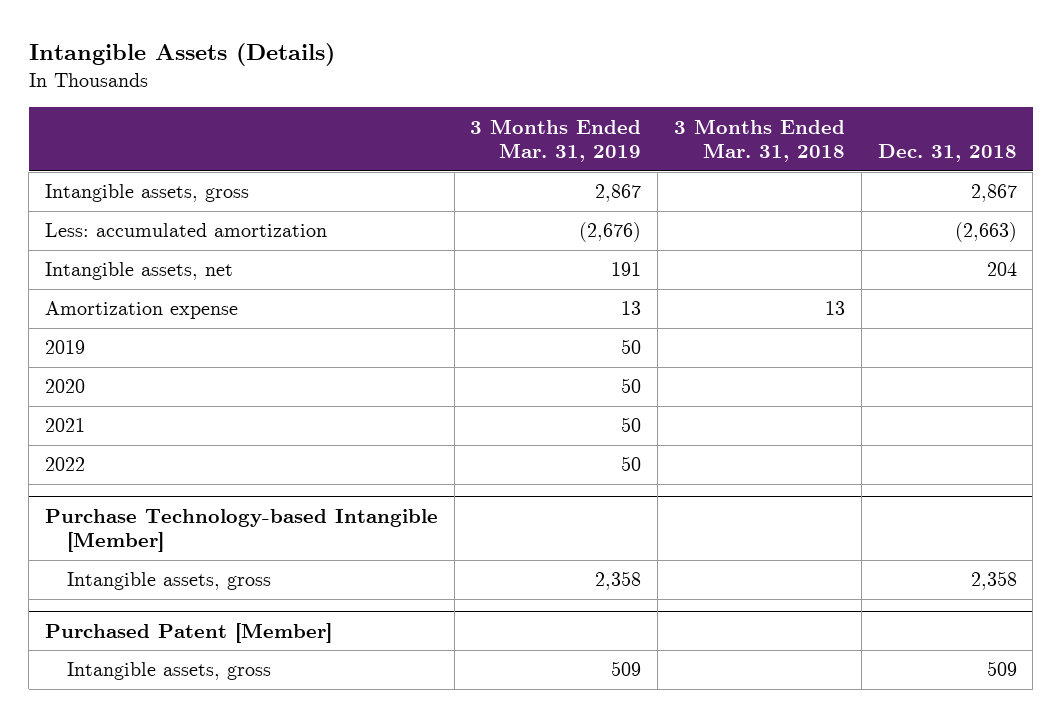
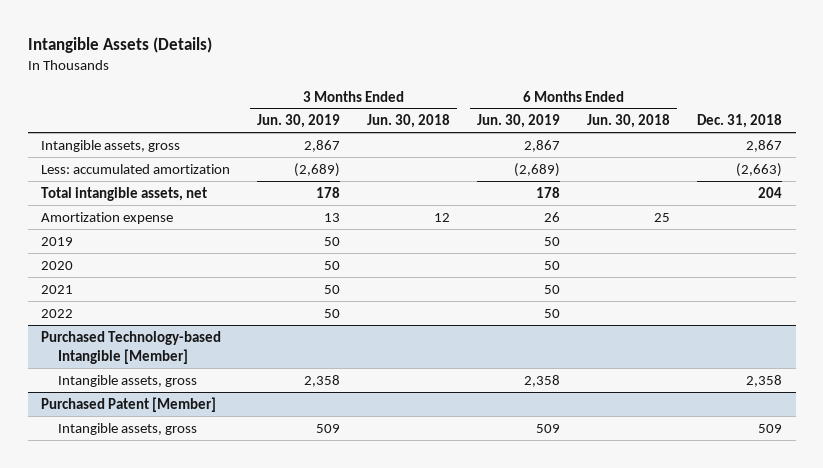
- | 3 Months Ended Mar. 31, 2019 | 3 Months Ended Mar. 31, 2018 | Dec. 31, 2018
+ | 3 Months Ended Jun. 30, 2019 | 3 Months Ended Jun. 30, 2018 | 6 Months Ended Jun. 30, 2019 | 6 Months Ended Jun. 30, 2018 | Dec. 31, 2018
- Intangible assets, net | 191 | | 204
+ Total intangible assets, net | 178 | | 178 | | 204
- Purchase Technology-based Intangible [Member]
+ Purchased Technology-based Intangible [Member]

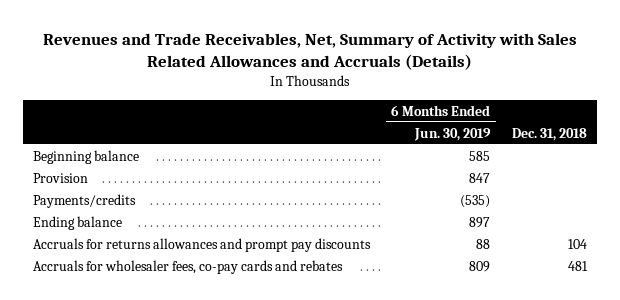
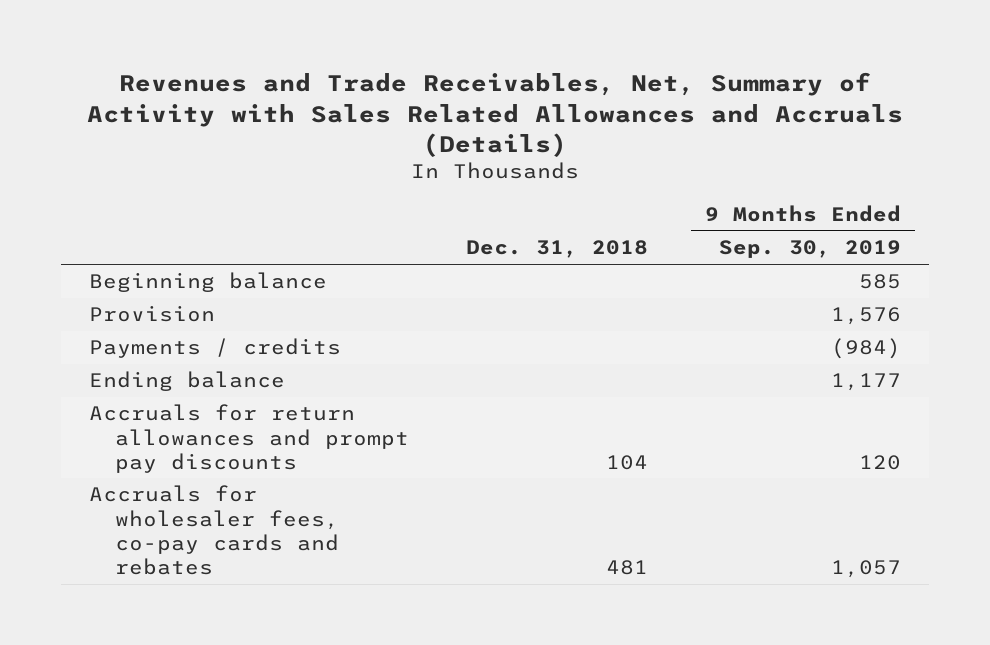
- | 6 Months Ended Jun. 30, 2019 | Dec. 31, 2018
+ | Dec. 31, 2018 | 9 Months Ended Sep. 30, 2019
- Payments/credits | (535) |
+ Payments / credits | | (984)
- Accruals for returns allowances and prompt pay discounts | 88 | 104
+ Accruals for return allowances and prompt pay discounts | 104 | 120

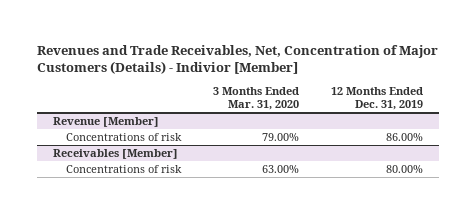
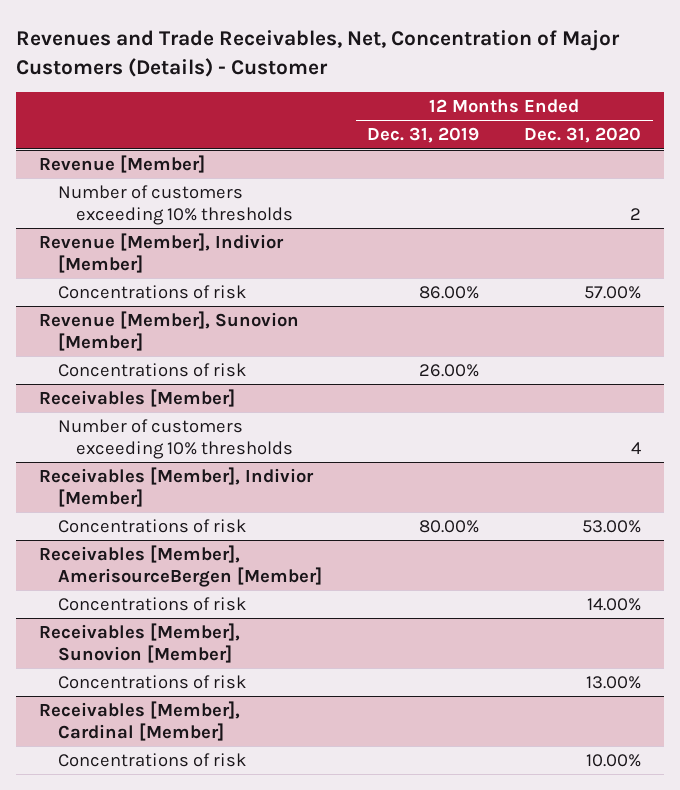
- Revenues and Trade Receivables, Net, Concentration of Major Customers (Details) - Indivior [Member]
+ Revenues and Trade Receivables, Net, Concentration of Major Customers (Details) - Customer
- | 3 Months Ended Mar. 31, 2020 | 12 Months Ended Dec. 31, 2019
+ | 12 Months Ended Dec. 31, 2019 | 12 Months Ended Dec. 31, 2020
@ Revenue [Member]
- Concentrations of risk | 79.00% | 86.00%
+ Number of customers exceeding 10% thresholds | | 2
+ Revenue [Member], Indivior [Member]
+ Concentrations of risk | 86.00% | 57.00%
+ Revenue [Member], Sunovion [Member]
+ Concentrations of risk | 26.00% |
@ Receivables [Member]
- Concentrations of risk | 63.00% | 80.00%
+ Number of customers exceeding 10% thresholds | | 4
+ Receivables [Member], Indivior [Member]
+ Concentrations of risk | 80.00% | 53.00%
+ Receivables [Member], AmerisourceBergen [Member]
+ Concentrations of risk | | 14.00%
+ Receivables [Member], Sunovion [Member]
+ Concentrations of risk | | 13.00%
+ Receivables [Member], Cardinal [Member]
+ Concentrations of risk | | 10.00%

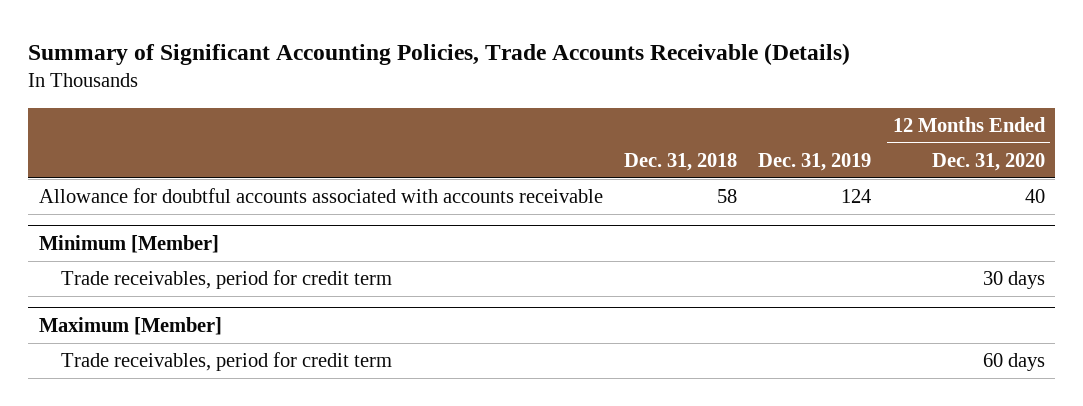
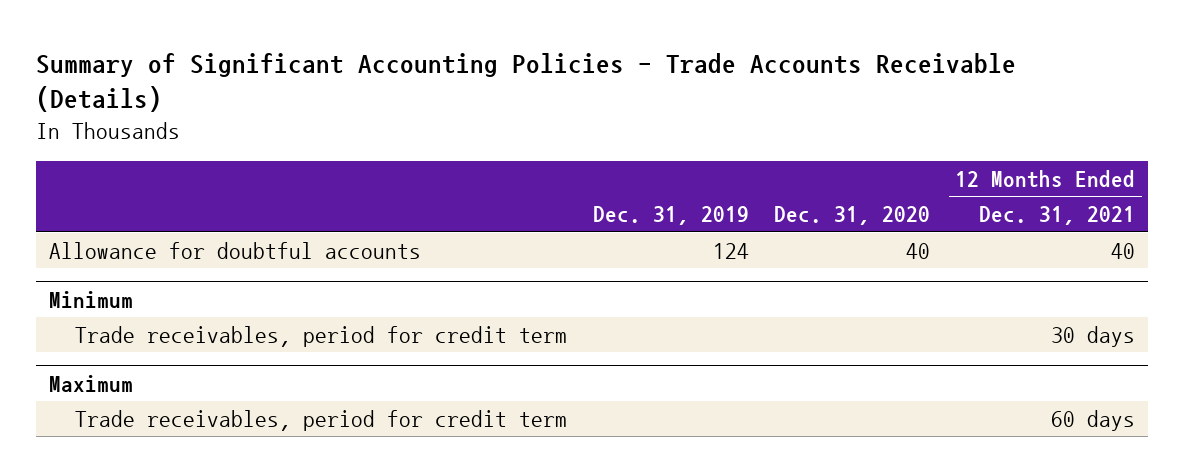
- Summary of Significant Accounting Policies, Trade Accounts Receivable (Details)
+ Summary of Significant Accounting Policies - Trade Accounts Receivable (Details)
- | Dec. 31, 2018 | Dec. 31, 2019 | 12 Months Ended Dec. 31, 2020
+ | Dec. 31, 2019 | Dec. 31, 2020 | 12 Months Ended Dec. 31, 2021
- Allowance for doubtful accounts associated with accounts receivable | 58 | 124 | 40
- Minimum [Member]
+ Allowance for doubtful accounts | 124 | 40 | 40
+ Minimum
- Maximum [Member]
+ Maximum

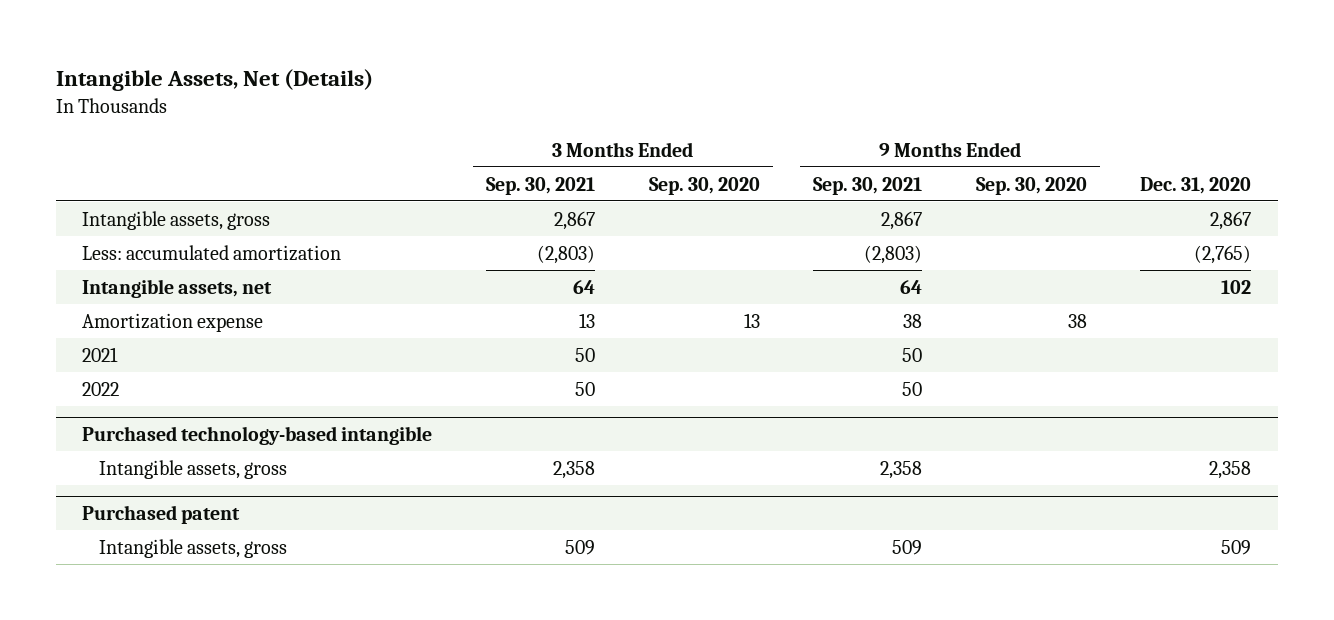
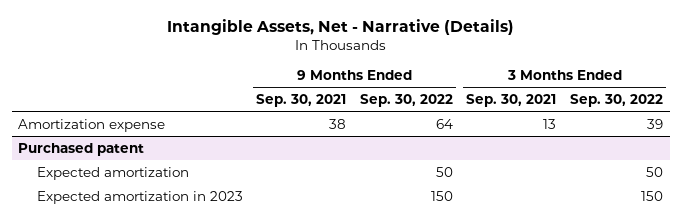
- Intangible Assets, Net (Details)
+ Intangible Assets, Net - Narrative (Details)
- | 3 Months Ended Sep. 30, 2021 | 3 Months Ended Sep. 30, 2020 | 9 Months Ended Sep. 30, 2021 | 9 Months Ended Sep. 30, 2020 | Dec. 31, 2020
+ | 9 Months Ended Sep. 30, 2021 | 9 Months Ended Sep. 30, 2022 | 3 Months Ended Sep. 30, 2021 | 3 Months Ended Sep. 30, 2022
- Intangible assets, gross | 2,867 | | 2,867 | | 2,867
- Less: accumulated amortization | (2,803) | | (2,803) | | (2,765)
- Intangible assets, net | 64 | | 64 | | 102
- 2021 | 50 | | 50 | |
- 2022 | 50 | | 50 | |
- Purchased technology-based intangible
- Intangible assets, gross | 2,358 | | 2,358 | | 2,358
@ Purchased patent
- Intangible assets, gross | 509 | | 509 | | 509
+ Expected amortization | | 50 | | 50
+ Expected amortization in 2023 | | 150 | | 150

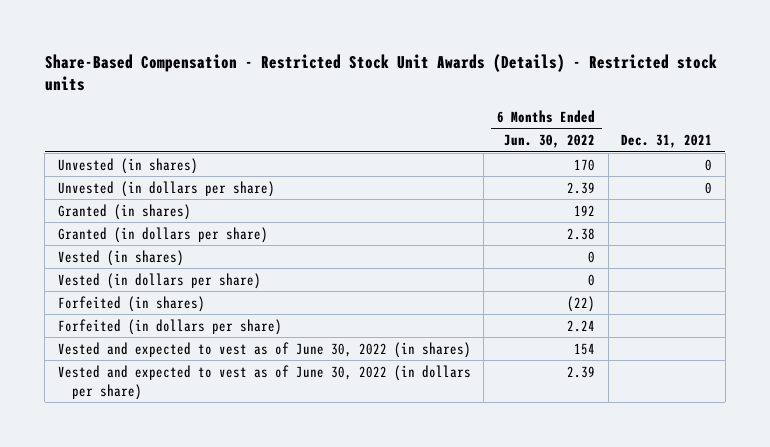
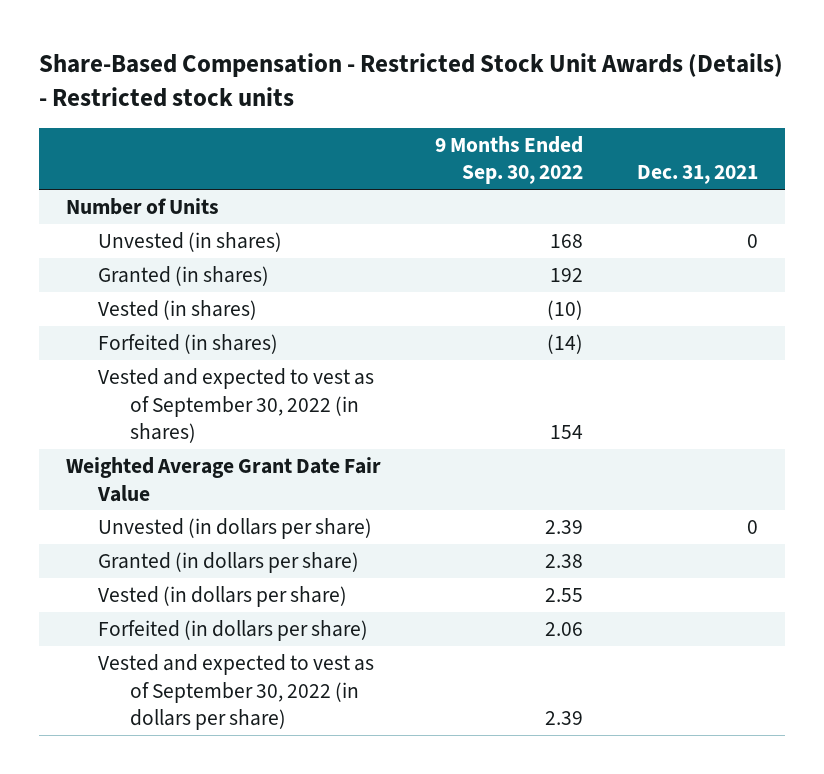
- | 6 Months Ended Jun. 30, 2022 | Dec. 31, 2021
+ | 9 Months Ended Sep. 30, 2022 | Dec. 31, 2021
+ Number of Units
+ Vested and expected to vest as of September 30, 2022 (in shares) | 154 |
+ Weighted Average Grant Date Fair Value
moved down: Unvested (in dollars per share) | 2.39 | 0
moved down: Granted (in dollars per share) | 2.38 |
moved down: Vested (in dollars per share) | 2.55 |
- Vested and expected to vest as of June 30, 2022 (in shares) | 154 |
- Vested and expected to vest as of June 30, 2022 (in dollars per share) | 2.39 |
+ Vested and expected to vest as of September 30, 2022 (in dollars per share) | 2.39 |

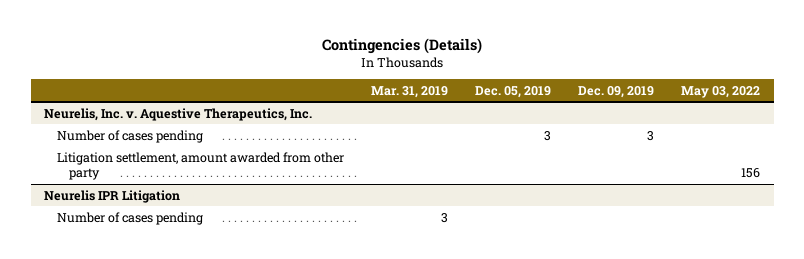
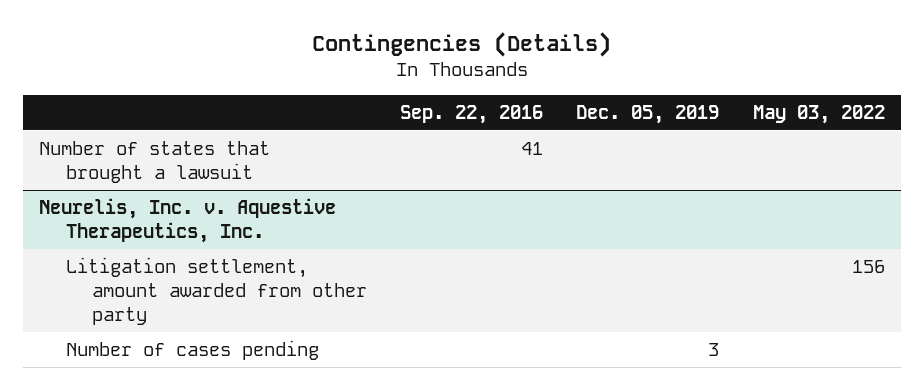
- | Mar. 31, 2019 | Dec. 05, 2019 | Dec. 09, 2019 | May 03, 2022
+ | Sep. 22, 2016 | Dec. 05, 2019 | May 03, 2022
+ Number of states that brought a lawsuit | 41 | |
- Neurelis IPR Litigation
- Number of cases pending | 3 | | |
@ Neurelis, Inc. v. Aquestive Therapeutics, Inc.
moved down: Number of cases pending | | 3 |

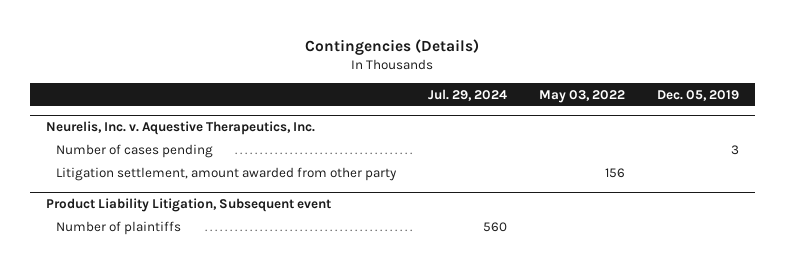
- | Sep. 22, 2016 | Dec. 05, 2019 | May 03, 2022
+ | Jul. 29, 2024 | May 03, 2022 | Dec. 05, 2019
- Number of states that brought a lawsuit | 41 | |
@ Neurelis, Inc. v. Aquestive Therapeutics, Inc.
moved down: Litigation settlement, amount awarded from other party | | 156 |
+ Product Liability Litigation, Subsequent event
+ Number of plaintiffs | 560 | |

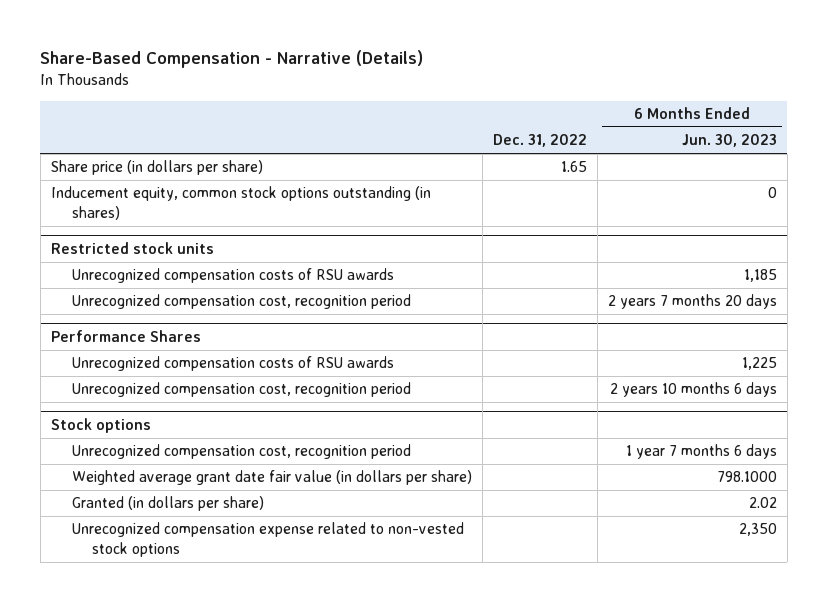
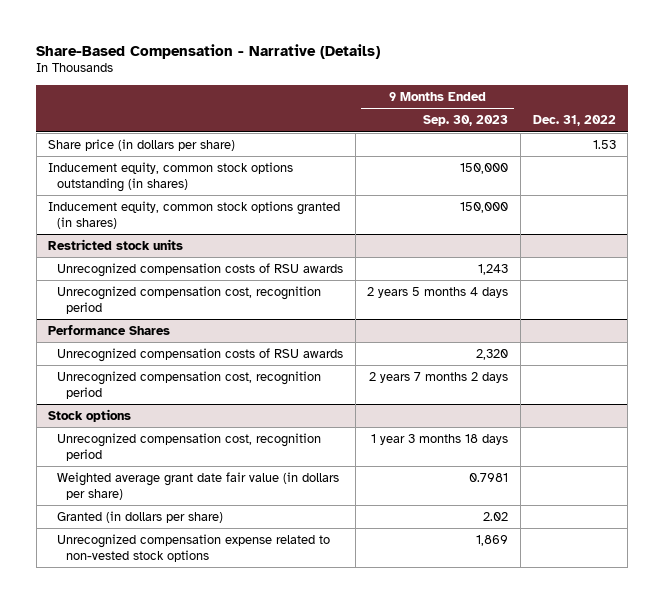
- | Dec. 31, 2022 | 6 Months Ended Jun. 30, 2023
+ | 9 Months Ended Sep. 30, 2023 | Dec. 31, 2022
- Share price (in dollars per share) | 1.65 |
+ Share price (in dollars per share) | | 1.53
+ Inducement equity, common stock options granted (in shares) | 150,000 |

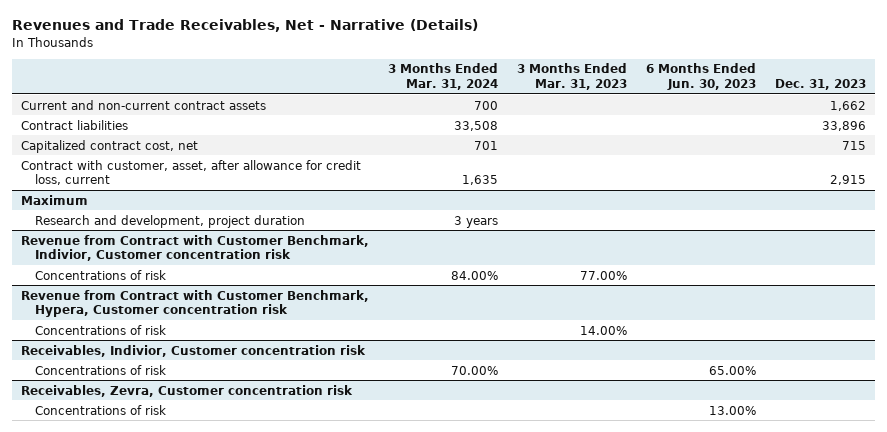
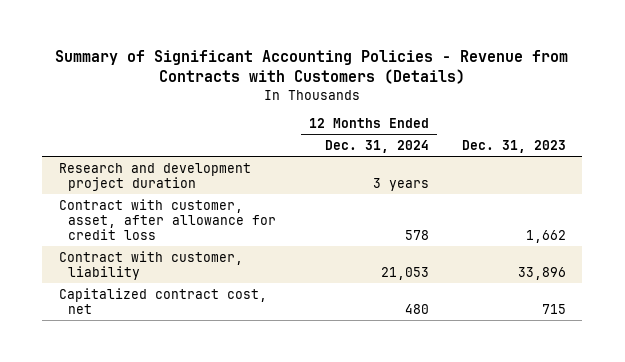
- Revenues and Trade Receivables, Net - Narrative (Details)
+ Summary of Significant Accounting Policies - Revenue from Contracts with Customers (Details)
- | 3 Months Ended Mar. 31, 2024 | 3 Months Ended Mar. 31, 2023 | 6 Months Ended Jun. 30, 2023 | Dec. 31, 2023
+ | 12 Months Ended Dec. 31, 2024 | Dec. 31, 2023
- Current and non-current contract assets | 700 | | | 1,662
- Contract liabilities | 33,508 | | | 33,896
+ Research and development project duration | 3 years |
+ Contract with customer, asset, after allowance for credit loss | 578 | 1,662
+ Contract with customer, liability | 21,053 | 33,896
- Contract with customer, asset, after allowance for credit loss, current | 1,635 | | | 2,915
- Maximum
- Research and development, project duration | 3 years | | |
- Revenue from Contract with Customer Benchmark, Indivior, Customer concentration risk
- Concentrations of risk | 84.00% | 77.00% | |
- Revenue from Contract with Customer Benchmark, Hypera, Customer concentration risk
- Concentrations of risk | | 14.00% | |
- Receivables, Indivior, Customer concentration risk
- Concentrations of risk | 70.00% | | 65.00% |
- Receivables, Zevra, Customer concentration risk
- Concentrations of risk | | | 13.00% |

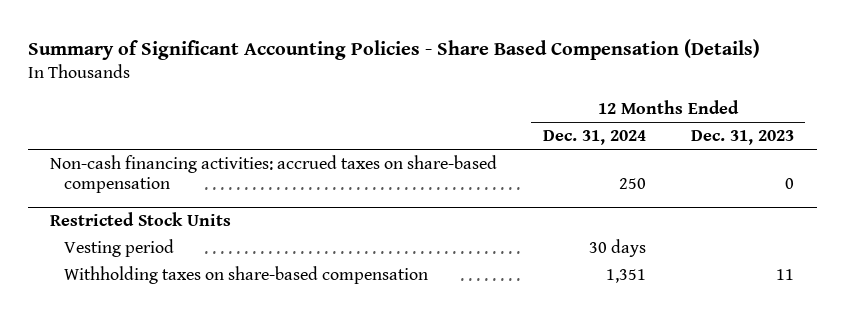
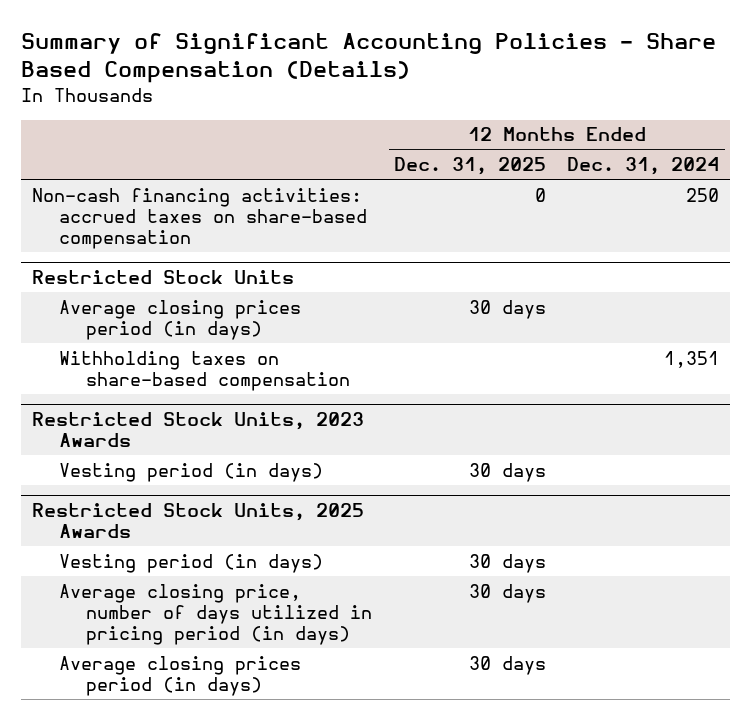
- | 12 Months Ended Dec. 31, 2024 | 12 Months Ended Dec. 31, 2023
+ | 12 Months Ended Dec. 31, 2025 | 12 Months Ended Dec. 31, 2024
@ Restricted Stock Units
- Vesting period | 30 days |
+ Average closing prices period (in days) | 30 days |
+ Restricted Stock Units, 2023 Awards
+ Vesting period (in days) | 30 days |
+ Restricted Stock Units, 2025 Awards
+ Vesting period (in days) | 30 days |
+ Average closing price, number of days utilized in pricing period (in days) | 30 days |
+ Average closing prices period (in days) | 30 days |

